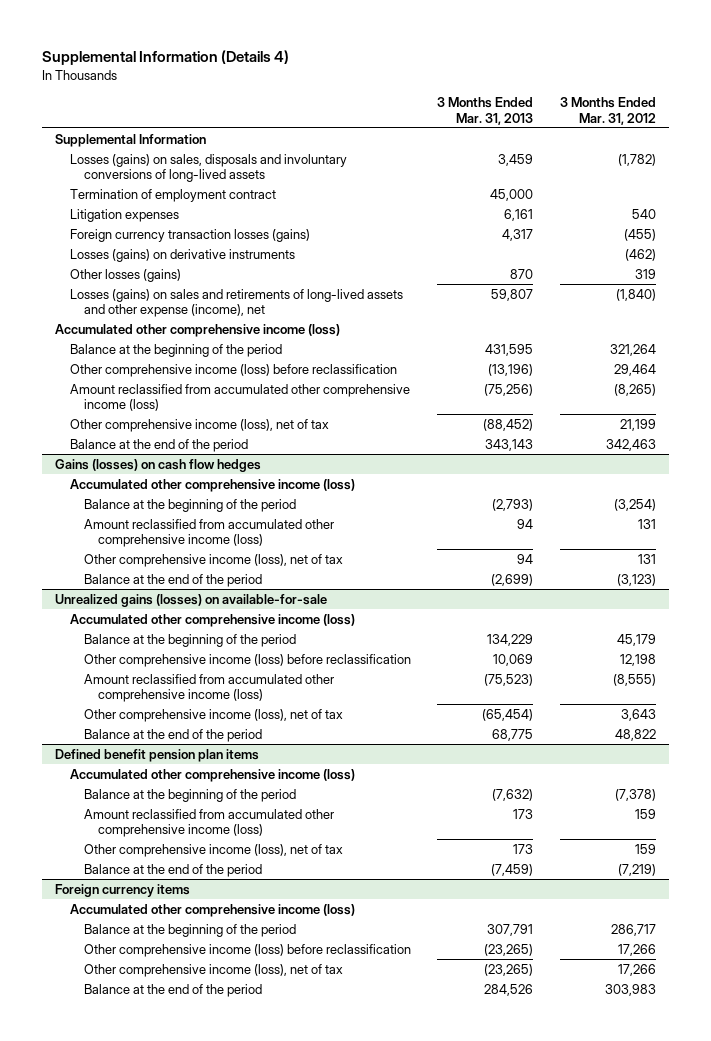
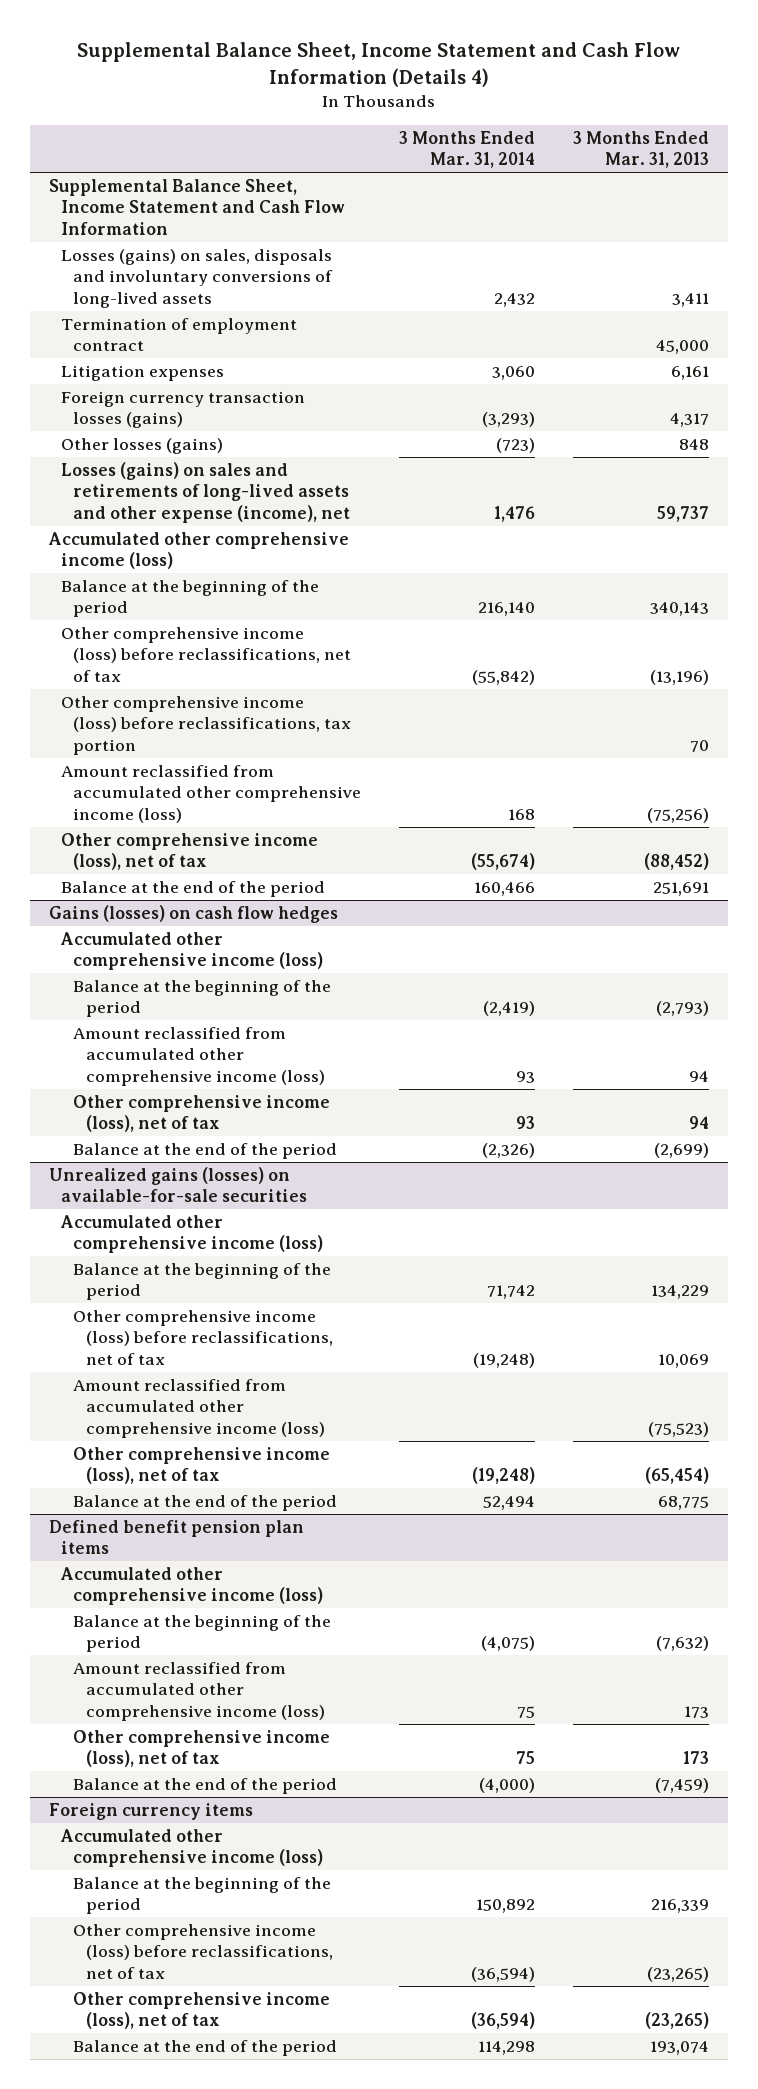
- Supplemental Information (Details 4)
+ Supplemental Balance Sheet, Income Statement and Cash Flow Information (Details 4)
- | 3 Months Ended Mar. 31, 2013 | 3 Months Ended Mar. 31, 2012
+ | 3 Months Ended Mar. 31, 2014 | 3 Months Ended Mar. 31, 2013
- Supplemental Information
- Losses (gains) on sales, disposals and involuntary conversions of long-lived assets | 3,459 | (1,782)
+ Supplemental Balance Sheet, Income Statement and Cash Flow Information
+ Losses (gains) on sales, disposals and involuntary conversions of long-lived assets | 2,432 | 3,411
- Losses (gains) on derivative instruments | | (462)
- Other losses (gains) | 870 | 319
- Losses (gains) on sales and retirements of long-lived assets and other expense (income), net | 59,807 | (1,840)
+ Other losses (gains) | (723) | 848
+ Losses (gains) on sales and retirements of long-lived assets and other expense (income), net | 1,476 | 59,737
- Balance at the beginning of the period | 431,595 | 321,264
- Other comprehensive income (loss) before reclassification | (13,196) | 29,464
+ Balance at the beginning of the period | 216,140 | 340,143
+ Other comprehensive income (loss) before reclassifications, net of tax | (55,842) | (13,196)
+ Other comprehensive income (loss) before reclassifications, tax portion | | 70
- Balance at the end of the period | 343,143 | 342,463
+ Balance at the end of the period | 160,466 | 251,691
- Unrealized gains (losses) on available-for-sale
+ Unrealized gains (losses) on available-for-sale securities
- Other comprehensive income (loss) before reclassification | 10,069 | 12,198
+ Other comprehensive income (loss) before reclassifications, net of tax | (19,248) | 10,069
@ Foreign currency items
- Balance at the beginning of the period | 307,791 | 286,717
- Other comprehensive income (loss) before reclassification | (23,265) | 17,266
+ Balance at the beginning of the period | 150,892 | 216,339
+ Other comprehensive income (loss) before reclassifications, net of tax | (36,594) | (23,265)
- Balance at the end of the period | 284,526 | 303,983
+ Balance at the end of the period | 114,298 | 193,074

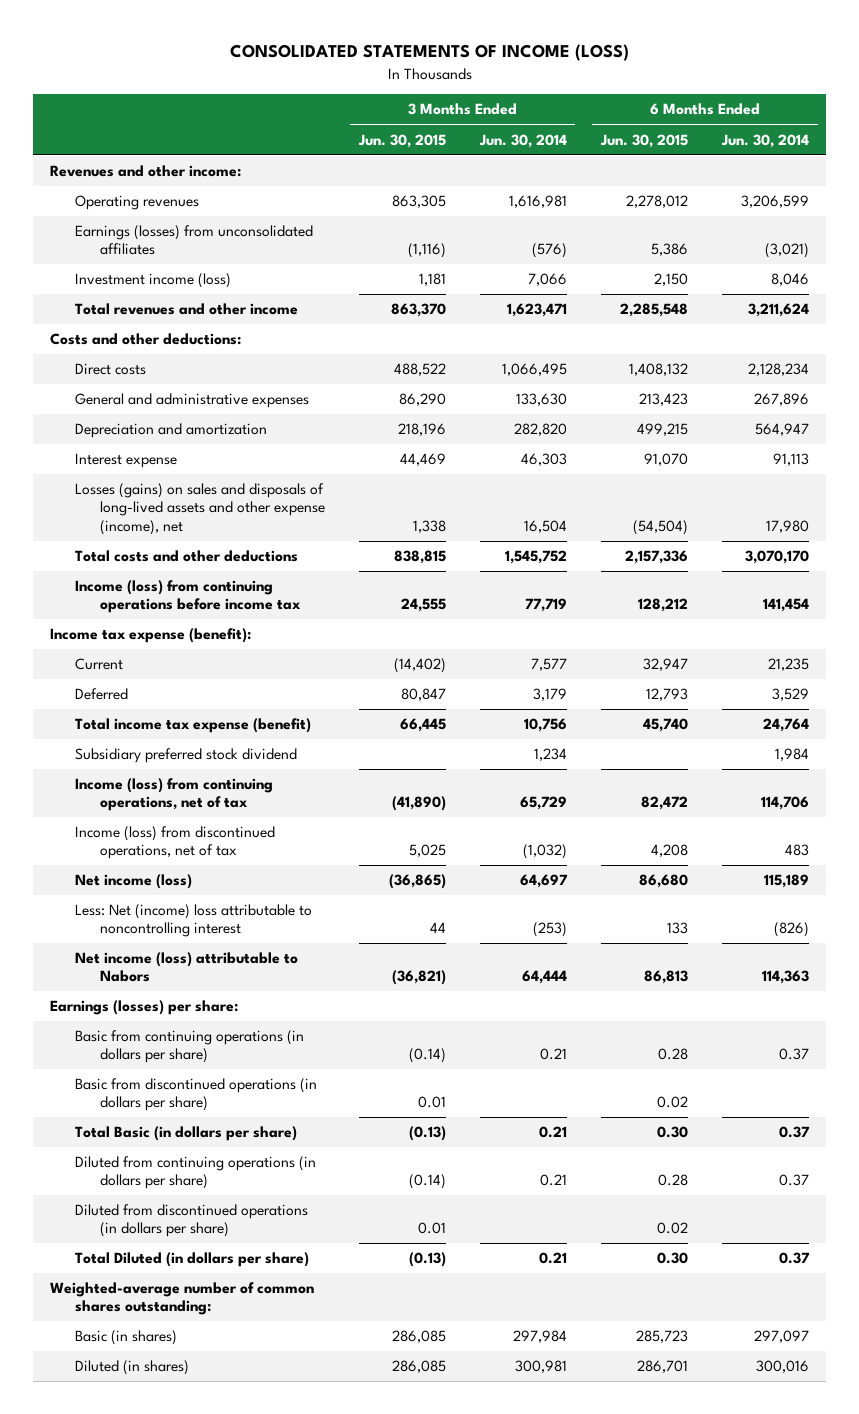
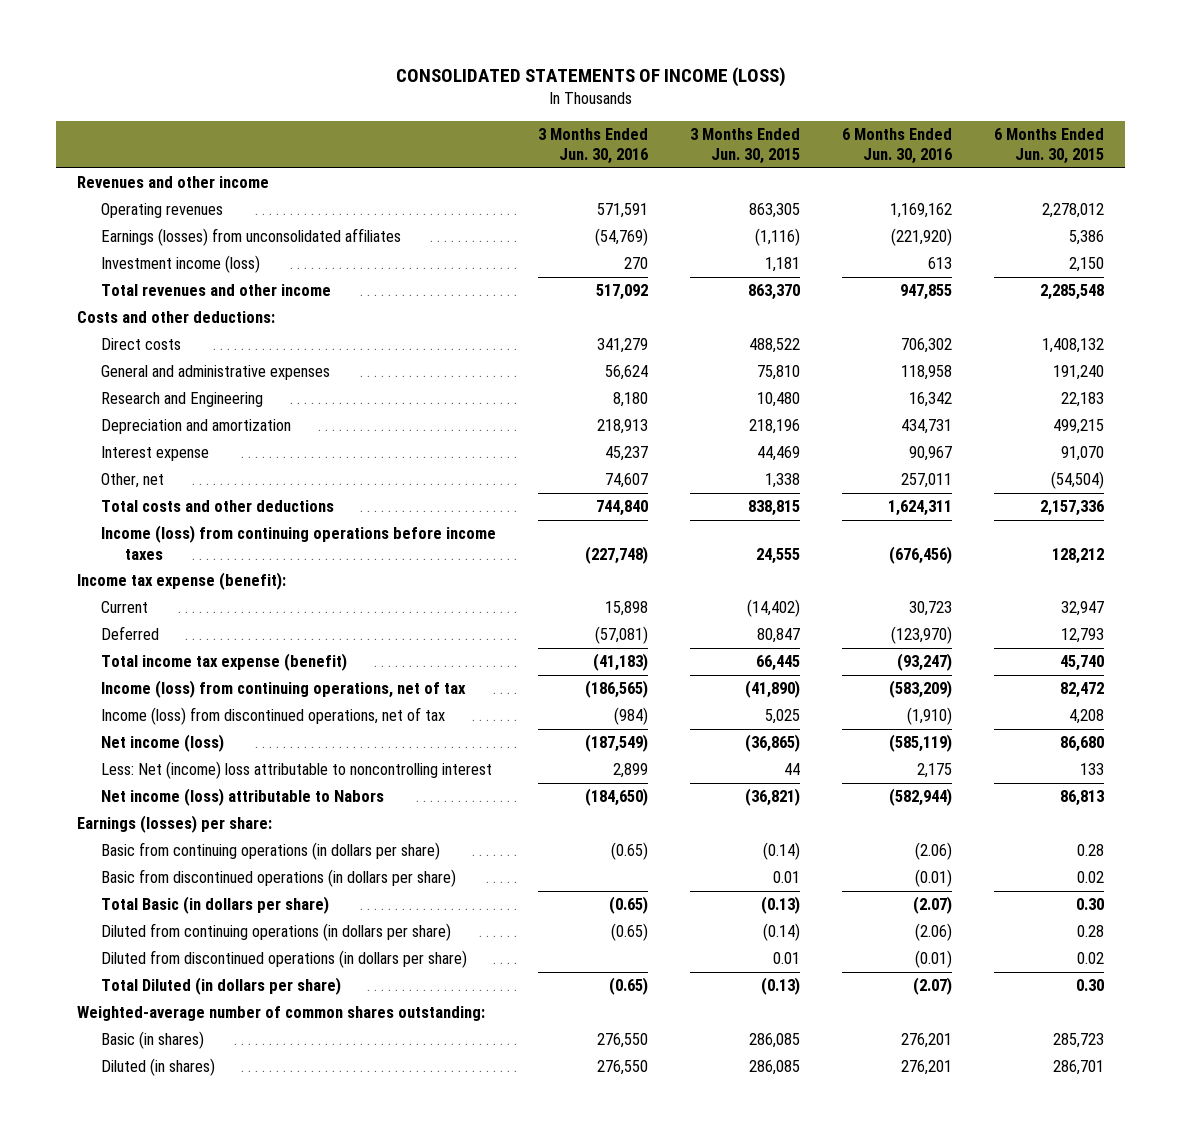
- | 3 Months Ended Jun. 30, 2015 | 3 Months Ended Jun. 30, 2014 | 6 Months Ended Jun. 30, 2015 | 6 Months Ended Jun. 30, 2014
+ | 3 Months Ended Jun. 30, 2016 | 3 Months Ended Jun. 30, 2015 | 6 Months Ended Jun. 30, 2016 | 6 Months Ended Jun. 30, 2015
- Revenues and other income:
+ Revenues and other income
- General and administrative expenses | 86,290 | 133,630 | 213,423 | 267,896
+ General and administrative expenses | 56,624 | 75,810 | 118,958 | 191,240
+ Research and Engineering | 8,180 | 10,480 | 16,342 | 22,183
- Losses (gains) on sales and disposals of long-lived assets and other expense (income), net | 1,338 | 16,504 | (54,504) | 17,980
+ Other, net | 74,607 | 1,338 | 257,011 | (54,504)
- Income (loss) from continuing operations before income tax | 24,555 | 77,719 | 128,212 | 141,454
+ Income (loss) from continuing operations before income taxes | (227,748) | 24,555 | (676,456) | 128,212
- Subsidiary preferred stock dividend | | 1,234 | | 1,984

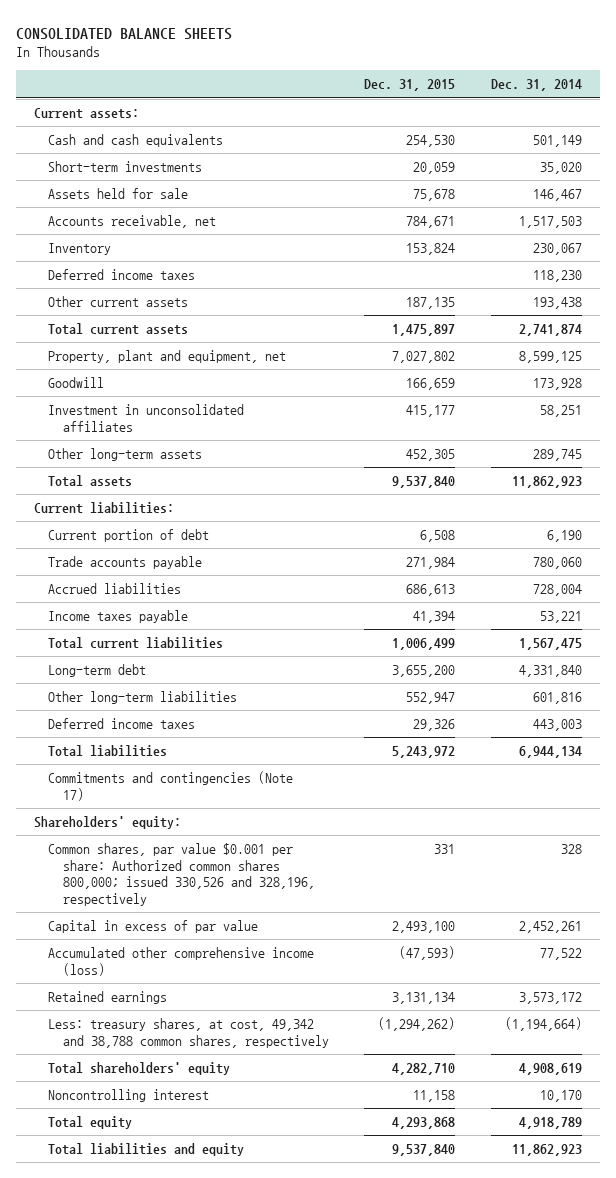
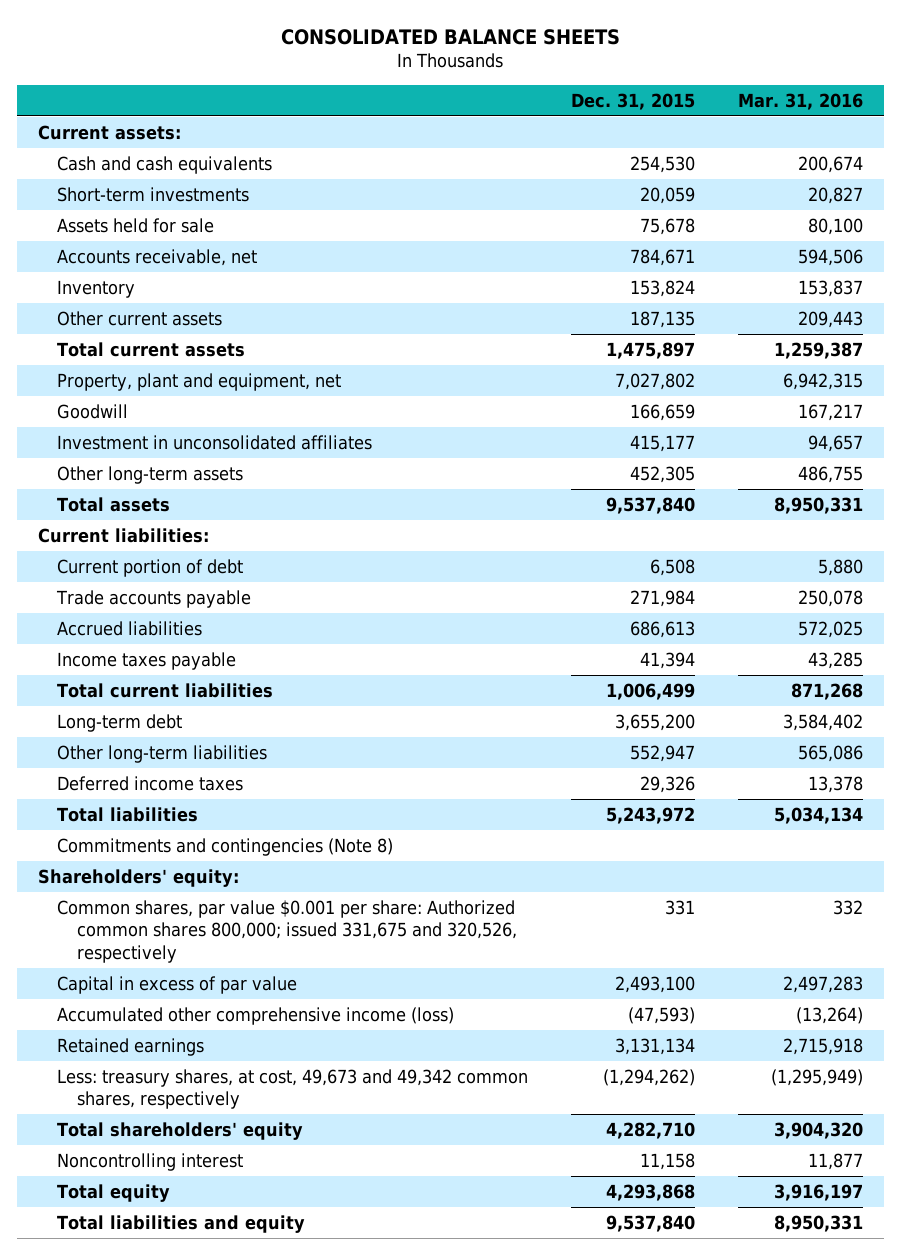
- | Dec. 31, 2015 | Dec. 31, 2014
+ | Dec. 31, 2015 | Mar. 31, 2016
- Deferred income taxes | | 118,230
- Commitments and contingencies (Note 17)
+ Commitments and contingencies (Note 8)
- Common shares, par value $0.001 per share: Authorized common shares 800,000; issued 330,526 and 328,196, respectively | 331 | 328
+ Common shares, par value $0.001 per share: Authorized common shares 800,000; issued 331,675 and 320,526, respectively | 331 | 332
- Less: treasury shares, at cost, 49,342 and 38,788 common shares, respectively | (1,294,262) | (1,194,664)
+ Less: treasury shares, at cost, 49,673 and 49,342 common shares, respectively | (1,294,262) | (1,295,949)

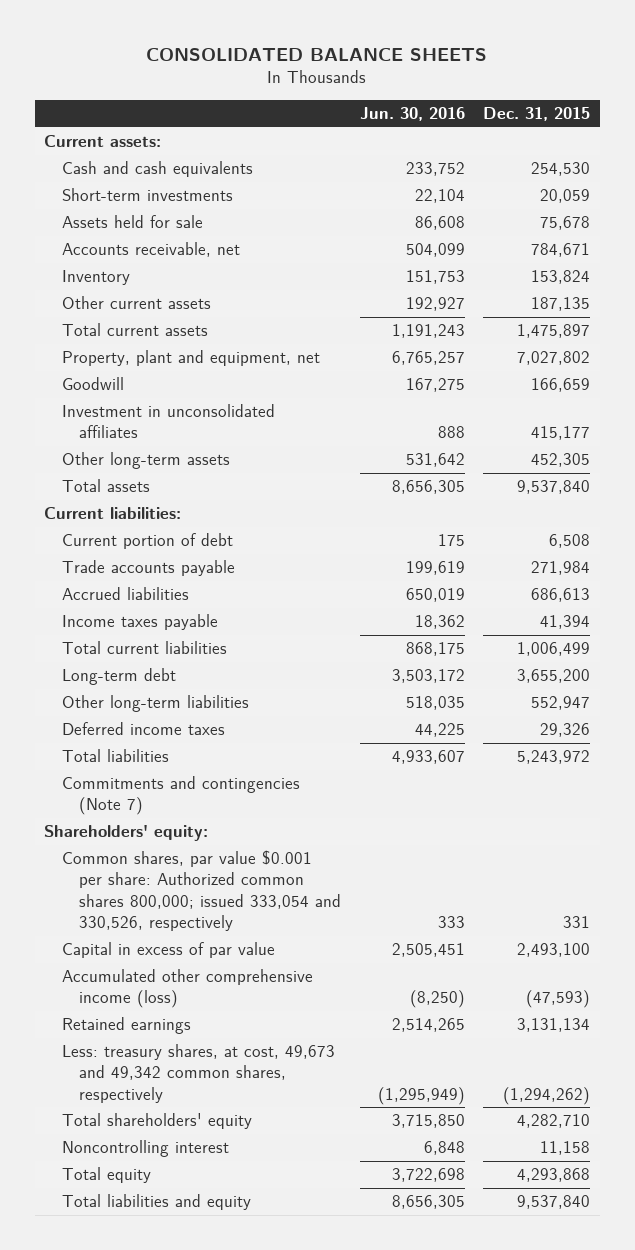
- | Dec. 31, 2015 | Mar. 31, 2016
+ | Jun. 30, 2016 | Dec. 31, 2015
- Commitments and contingencies (Note 8)
+ Commitments and contingencies (Note 7)
- Common shares, par value $0.001 per share: Authorized common shares 800,000; issued 331,675 and 320,526, respectively | 331 | 332
+ Common shares, par value $0.001 per share: Authorized common shares 800,000; issued 333,054 and 330,526, respectively | 333 | 331

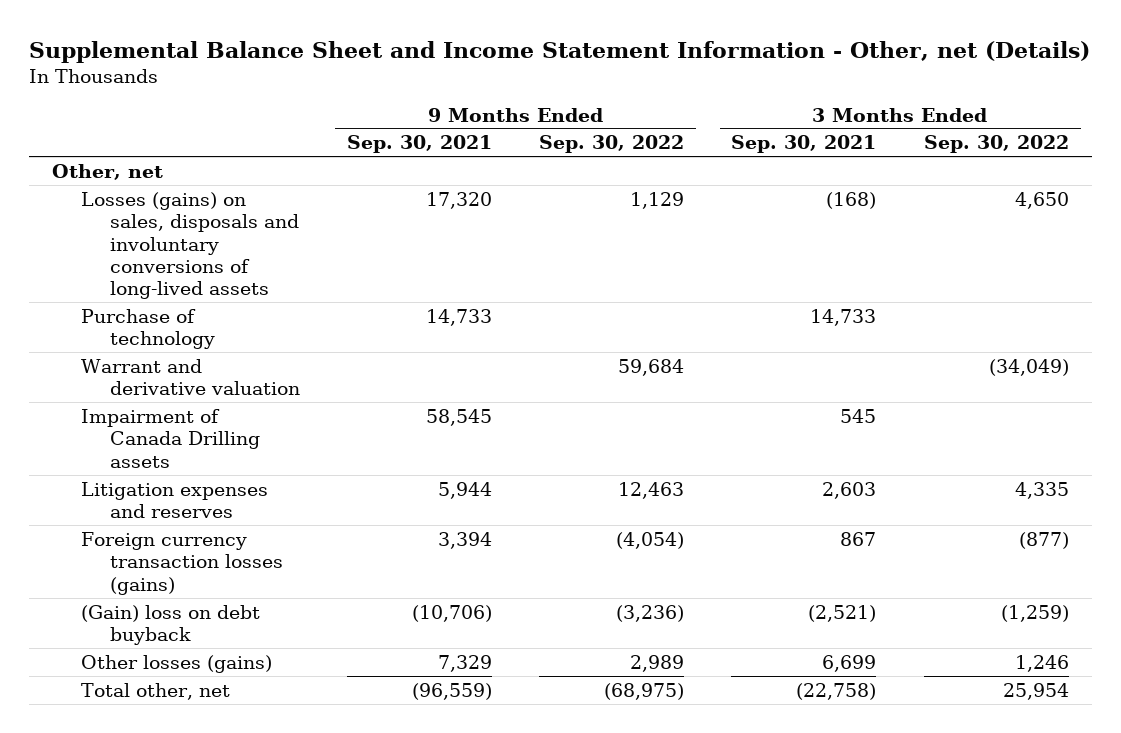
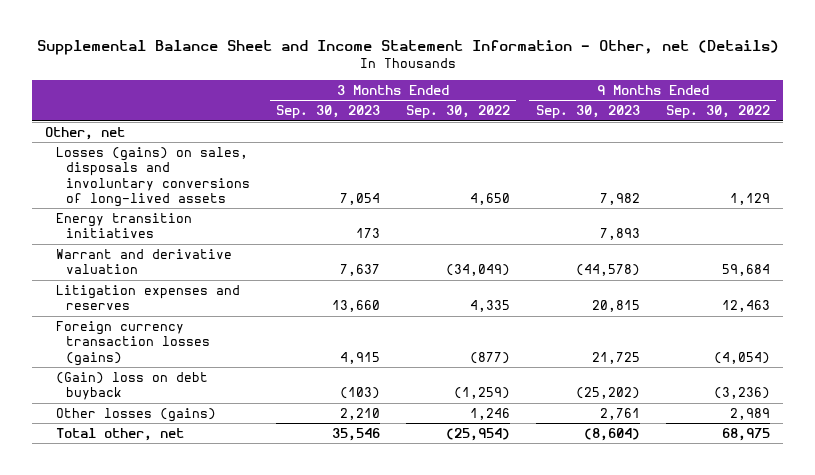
- | 9 Months Ended Sep. 30, 2021 | 9 Months Ended Sep. 30, 2022 | 3 Months Ended Sep. 30, 2021 | 3 Months Ended Sep. 30, 2022
+ | 3 Months Ended Sep. 30, 2023 | 3 Months Ended Sep. 30, 2022 | 9 Months Ended Sep. 30, 2023 | 9 Months Ended Sep. 30, 2022
- Purchase of technology | 14,733 | | 14,733 |
+ Energy transition initiatives | 173 | | 7,893 |
- Impairment of Canada Drilling assets | 58,545 | | 545 |
- Total other, net | (96,559) | (68,975) | (22,758) | 25,954
+ Total other, net | 35,546 | (25,954) | (8,604) | 68,975

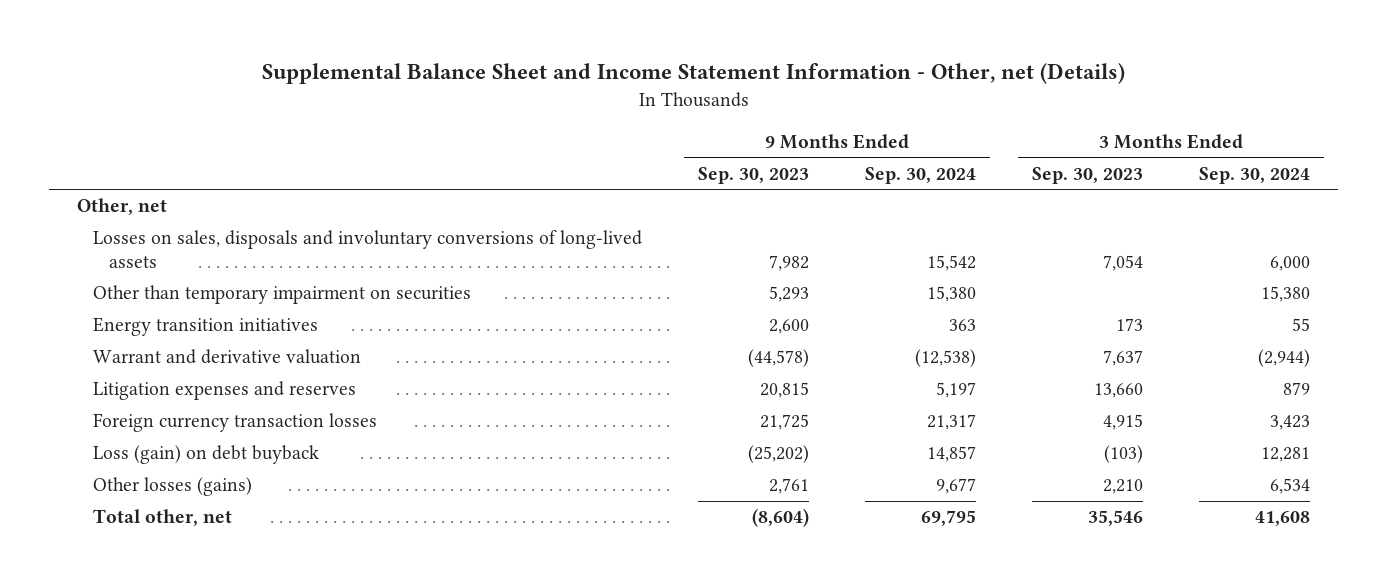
- | 3 Months Ended Sep. 30, 2023 | 3 Months Ended Sep. 30, 2022 | 9 Months Ended Sep. 30, 2023 | 9 Months Ended Sep. 30, 2022
+ | 9 Months Ended Sep. 30, 2023 | 9 Months Ended Sep. 30, 2024 | 3 Months Ended Sep. 30, 2023 | 3 Months Ended Sep. 30, 2024
- Losses (gains) on sales, disposals and involuntary conversions of long-lived assets | 7,054 | 4,650 | 7,982 | 1,129
- Energy transition initiatives | 173 | | 7,893 |
+ Losses on sales, disposals and involuntary conversions of long-lived assets | 7,982 | 15,542 | 7,054 | 6,000
+ Other than temporary impairment on securities | 5,293 | 15,380 | | 15,380
+ Energy transition initiatives | 2,600 | 363 | 173 | 55
- Foreign currency transaction losses (gains) | 4,915 | (877) | 21,725 | (4,054)
- (Gain) loss on debt buyback | (103) | (1,259) | (25,202) | (3,236)
+ Foreign currency transaction losses | 21,725 | 21,317 | 4,915 | 3,423
+ Loss (gain) on debt buyback | (25,202) | 14,857 | (103) | 12,281

